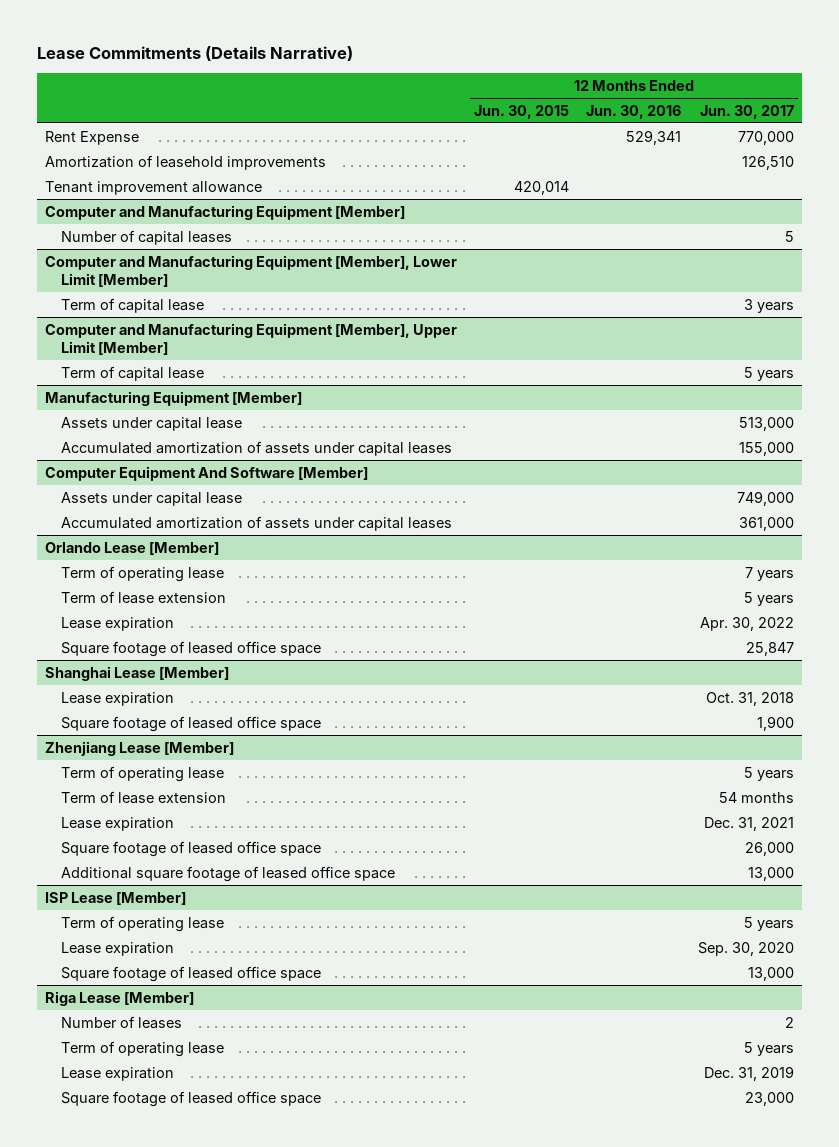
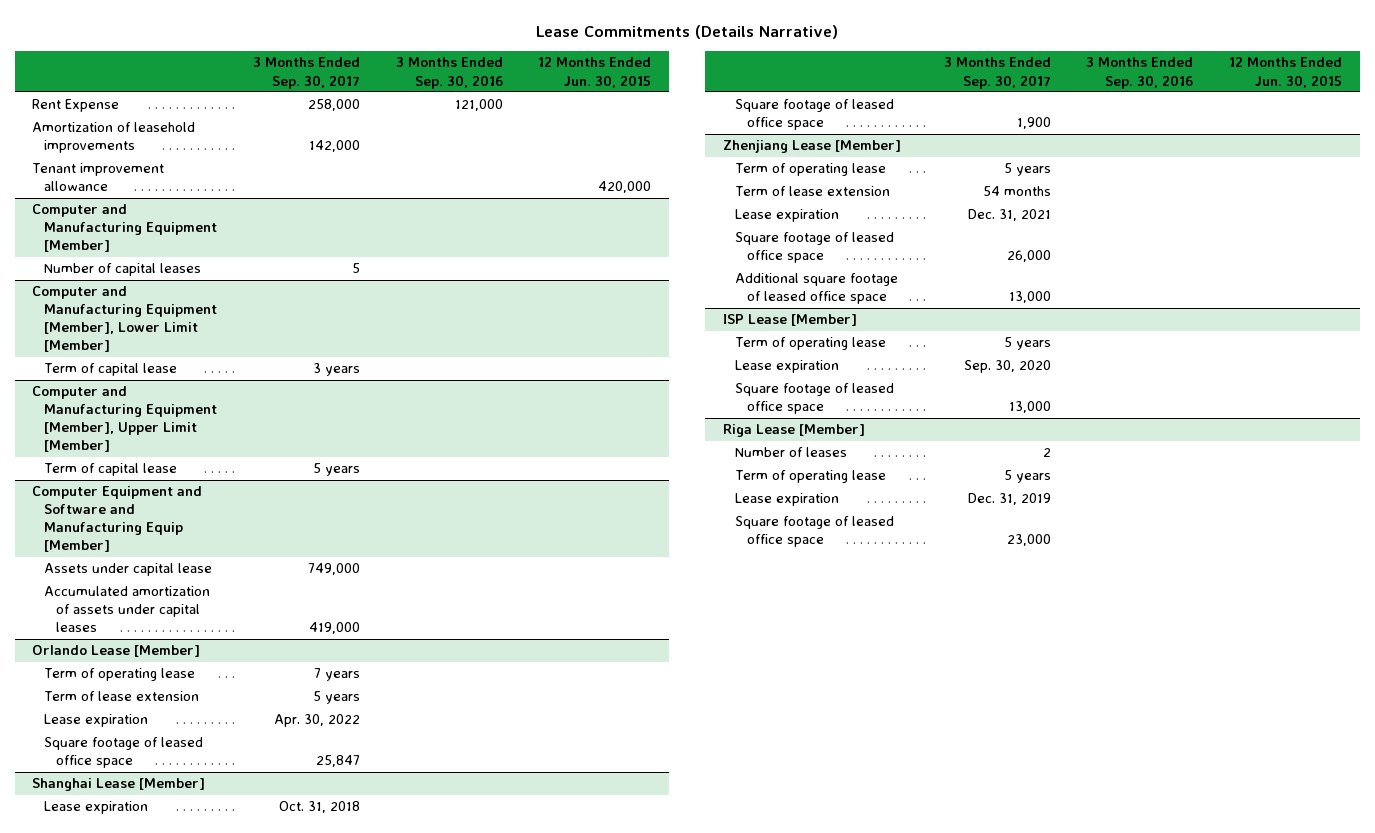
- | 12 Months Ended Jun. 30, 2015 | 12 Months Ended Jun. 30, 2016 | 12 Months Ended Jun. 30, 2017
+ | 3 Months Ended Sep. 30, 2017 | 3 Months Ended Sep. 30, 2016 | 12 Months Ended Jun. 30, 2015
- Tenant improvement allowance | 420,014 | |
+ Tenant improvement allowance | | | 420,000
- Manufacturing Equipment [Member]
- Assets under capital lease | | | 513,000
- Accumulated amortization of assets under capital leases | | | 155,000
- Computer Equipment And Software [Member]
- Assets under capital lease | | | 749,000
- Accumulated amortization of assets under capital leases | | | 361,000
+ Computer Equipment and Software and Manufacturing Equip [Member]
+ Assets under capital lease | 749,000 | |
+ Accumulated amortization of assets under capital leases | 419,000 | |

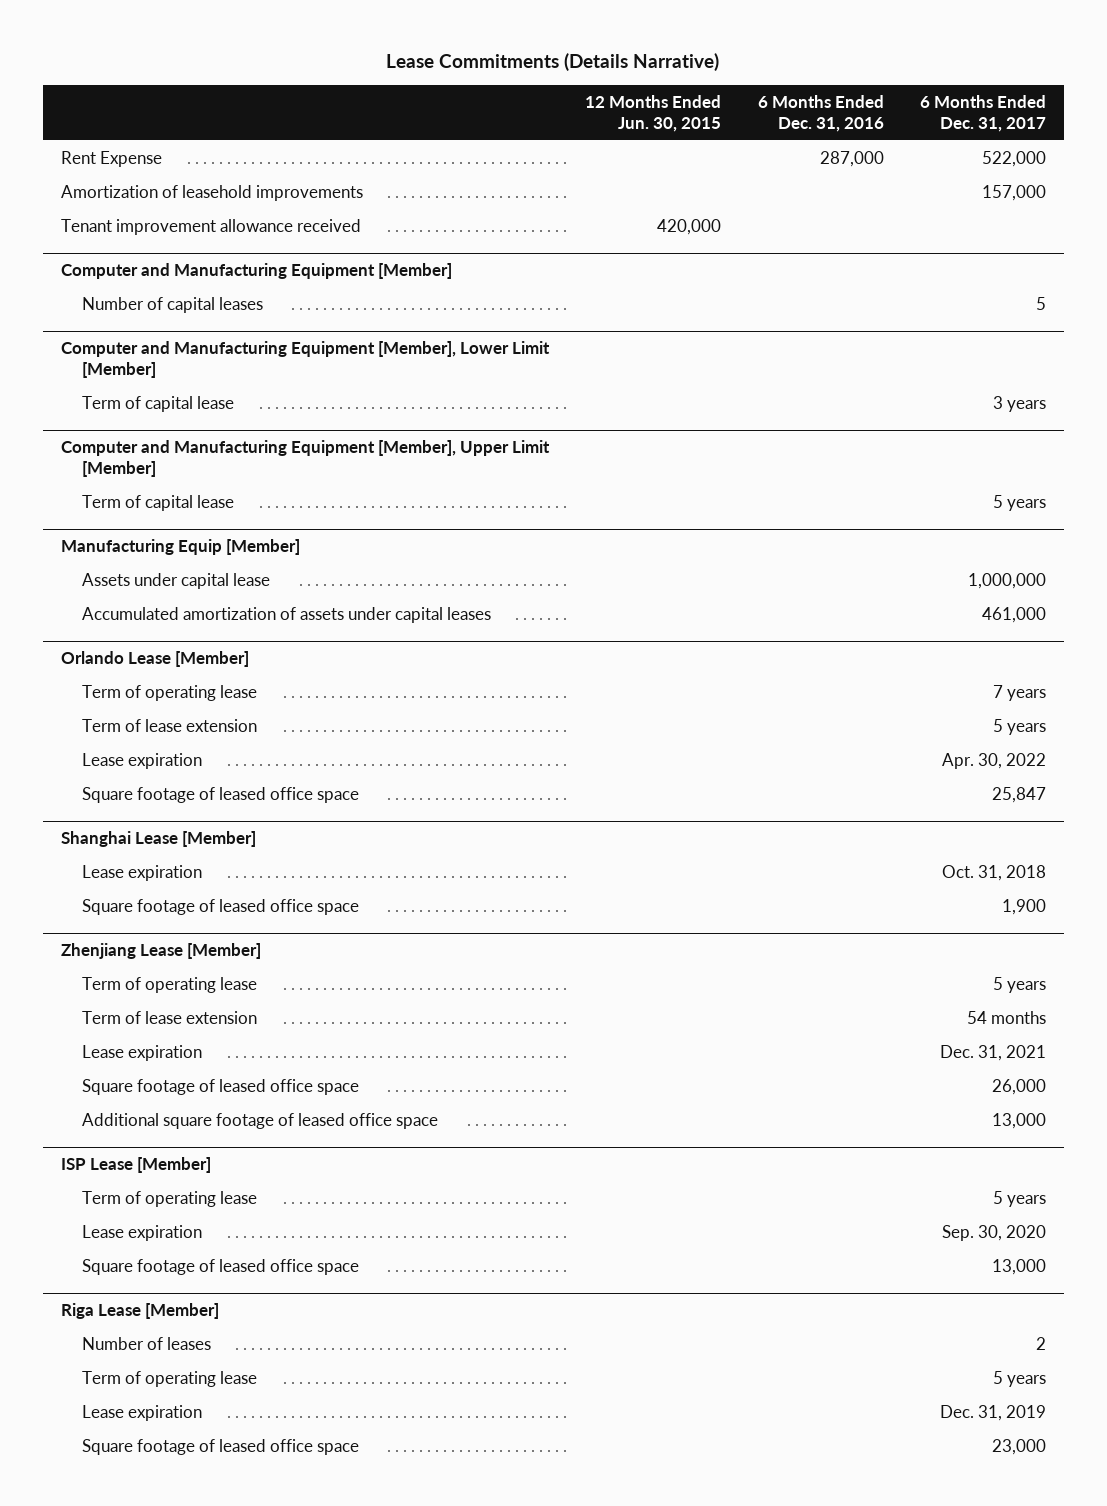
- | 3 Months Ended Sep. 30, 2017 | 3 Months Ended Sep. 30, 2016 | 12 Months Ended Jun. 30, 2015
+ | 12 Months Ended Jun. 30, 2015 | 6 Months Ended Dec. 31, 2016 | 6 Months Ended Dec. 31, 2017
- Tenant improvement allowance | | | 420,000
+ Tenant improvement allowance received | 420,000 | |
- Computer Equipment and Software and Manufacturing Equip [Member]
+ Manufacturing Equip [Member]

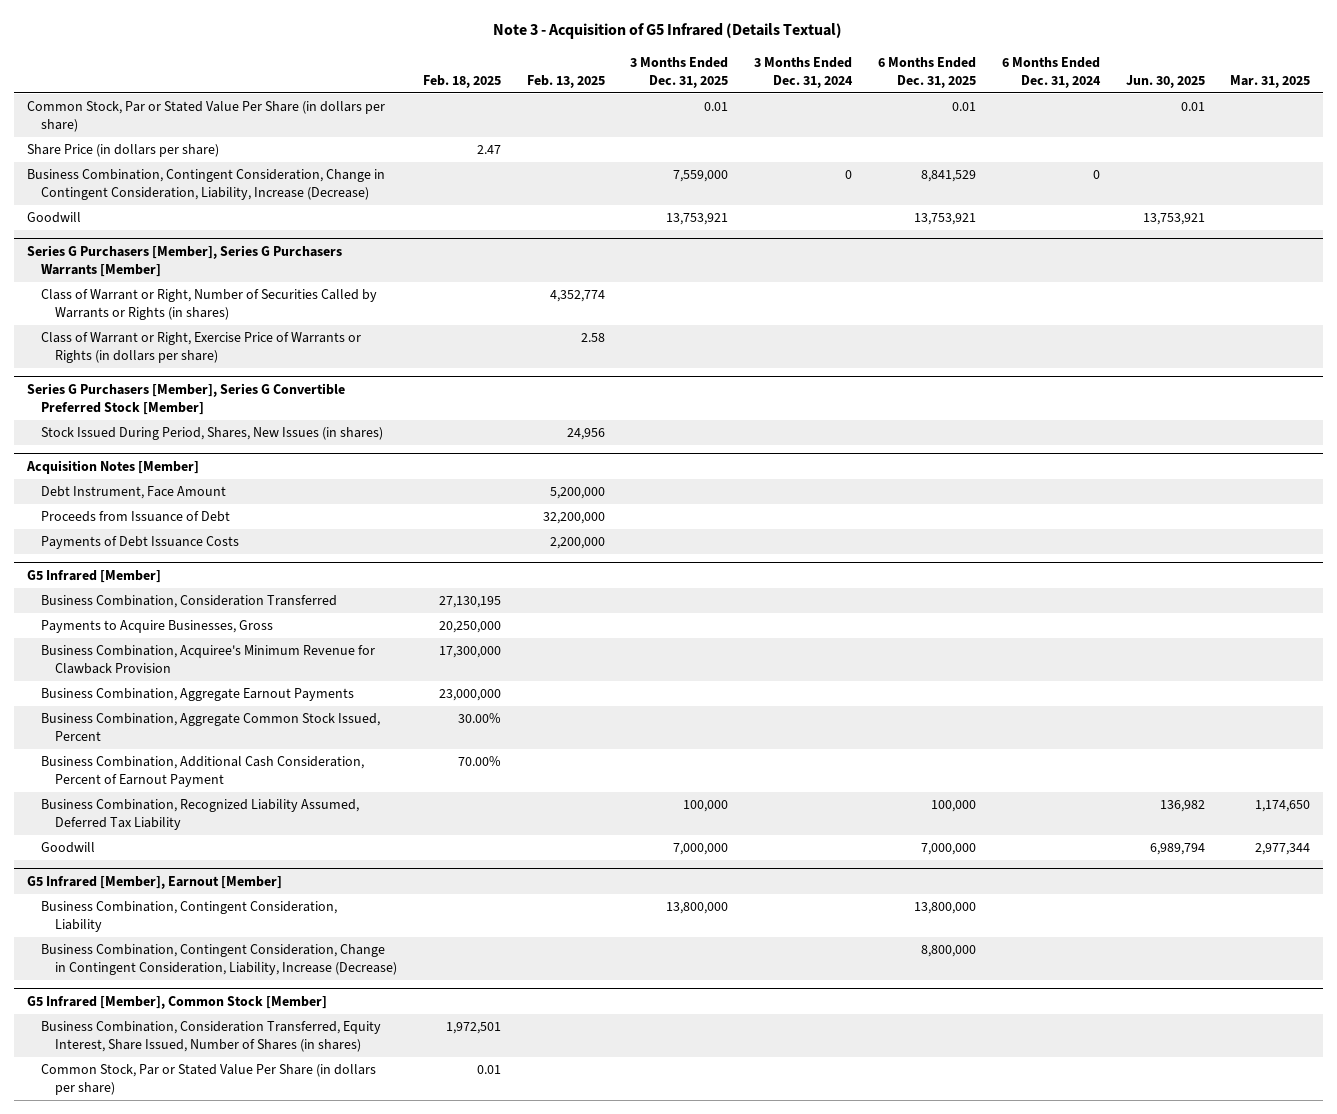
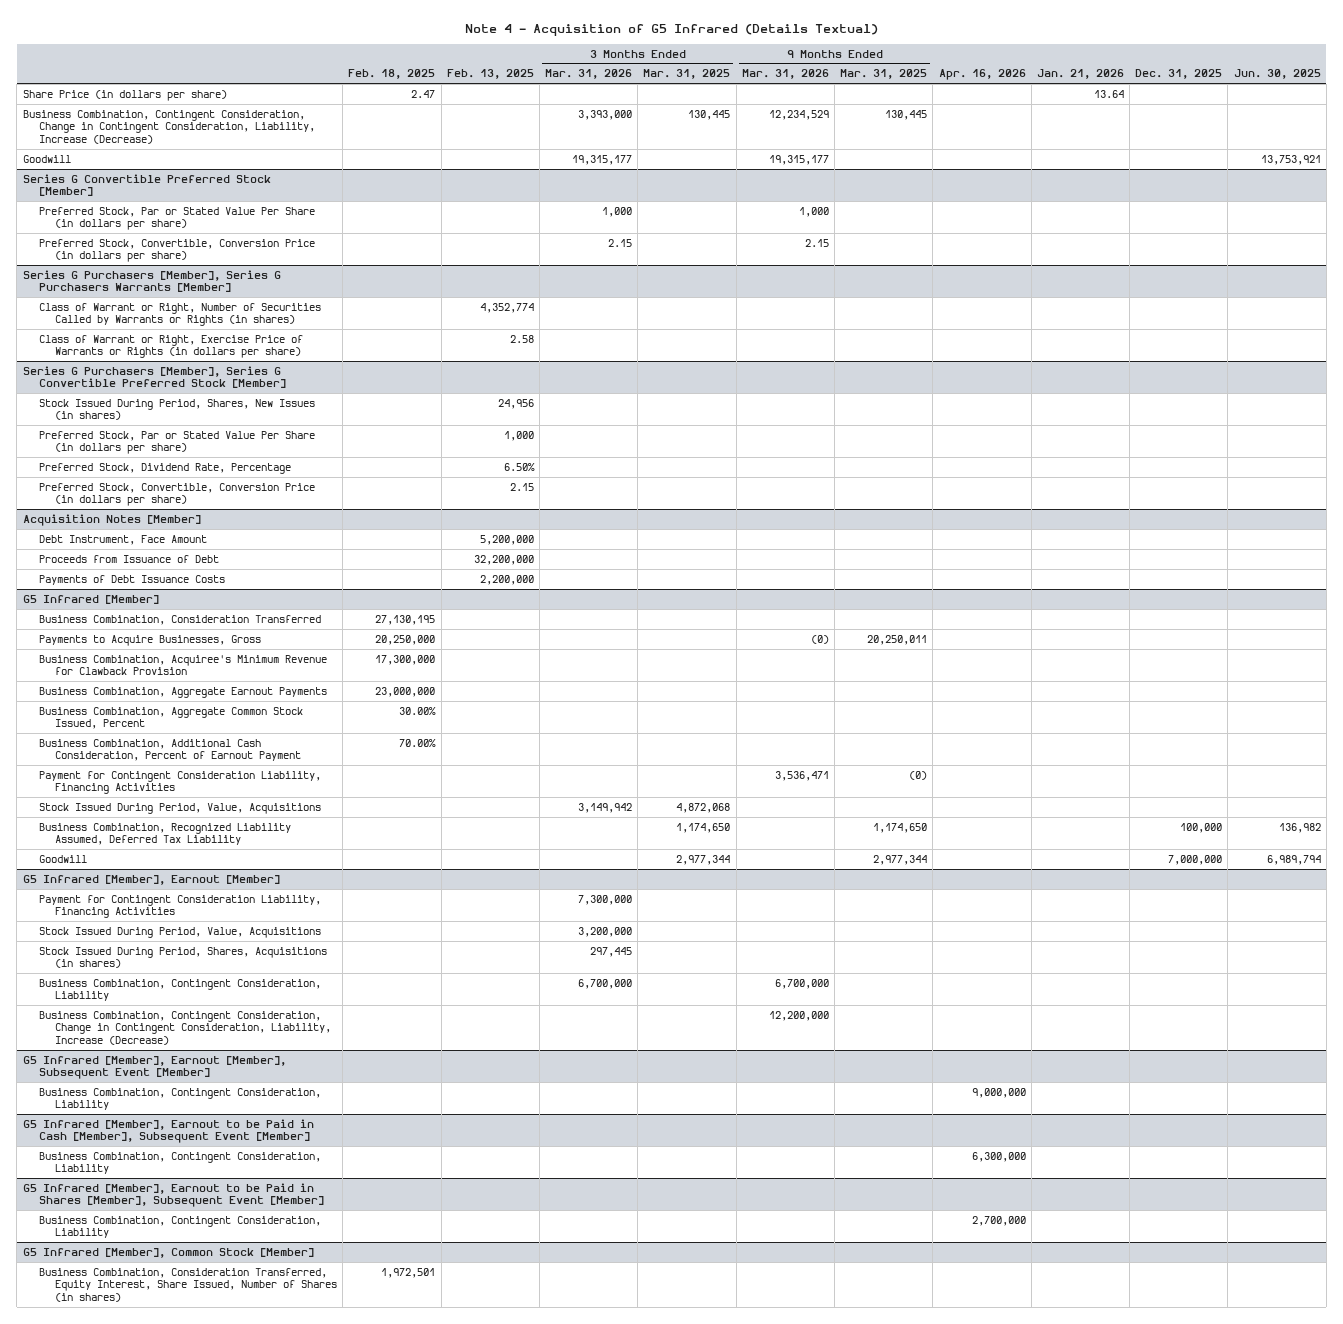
- Note 3 - Acquisition of G5 Infrared (Details Textual)
+ Note 4 - Acquisition of G5 Infrared (Details Textual)
- | Feb. 18, 2025 | Feb. 13, 2025 | 3 Months Ended Dec. 31, 2025 | 3 Months Ended Dec. 31, 2024 | 6 Months Ended Dec. 31, 2025 | 6 Months Ended Dec. 31, 2024 | Jun. 30, 2025 | Mar. 31, 2025
+ | Feb. 18, 2025 | Feb. 13, 2025 | 3 Months Ended Mar. 31, 2026 | 3 Months Ended Mar. 31, 2025 | 9 Months Ended Mar. 31, 2026 | 9 Months Ended Mar. 31, 2025 | Apr. 16, 2026 | Jan. 21, 2026 | Dec. 31, 2025 | Jun. 30, 2025
- Common Stock, Par or Stated Value Per Share (in dollars per share) | | | 0.01 | | 0.01 | | 0.01 |
+ Series G Convertible Preferred Stock [Member]
+ Preferred Stock, Par or Stated Value Per Share (in dollars per share) | | | 1,000 | | 1,000 | | | | |
+ Preferred Stock, Convertible, Conversion Price (in dollars per share) | | | 2.15 | | 2.15 | | | | |
@ Series G Purchasers [Member], Series G Convertible Preferred Stock [Member]
+ Preferred Stock, Par or Stated Value Per Share (in dollars per share) | | 1,000 | | | | | | | |
+ Preferred Stock, Dividend Rate, Percentage | | 6.50% | | | | | | | |
+ Preferred Stock, Convertible, Conversion Price (in dollars per share) | | 2.15 | | | | | | | |
@ G5 Infrared [Member]
+ Payment for Contingent Consideration Liability, Financing Activities | | | | | 3,536,471 | (0) | | | |
+ Stock Issued During Period, Value, Acquisitions | | | 3,149,942 | 4,872,068 | | | | | |
@ G5 Infrared [Member], Earnout [Member]
+ Payment for Contingent Consideration Liability, Financing Activities | | | 7,300,000 | | | | | | |
+ Stock Issued During Period, Value, Acquisitions | | | 3,200,000 | | | | | | |
+ Stock Issued During Period, Shares, Acquisitions (in shares) | | | 297,445 | | | | | | |
+ G5 Infrared [Member], Earnout [Member], Subsequent Event [Member]
+ Business Combination, Contingent Consideration, Liability | | | | | | | 9,000,000 | | |
+ G5 Infrared [Member], Earnout to be Paid in Cash [Member], Subsequent Event [Member]
+ Business Combination, Contingent Consideration, Liability | | | | | | | 6,300,000 | | |
+ G5 Infrared [Member], Earnout to be Paid in Shares [Member], Subsequent Event [Member]
+ Business Combination, Contingent Consideration, Liability | | | | | | | 2,700,000 | | |
@ G5 Infrared [Member], Common Stock [Member]
- Common Stock, Par or Stated Value Per Share (in dollars per share) | 0.01 | | | | | | |

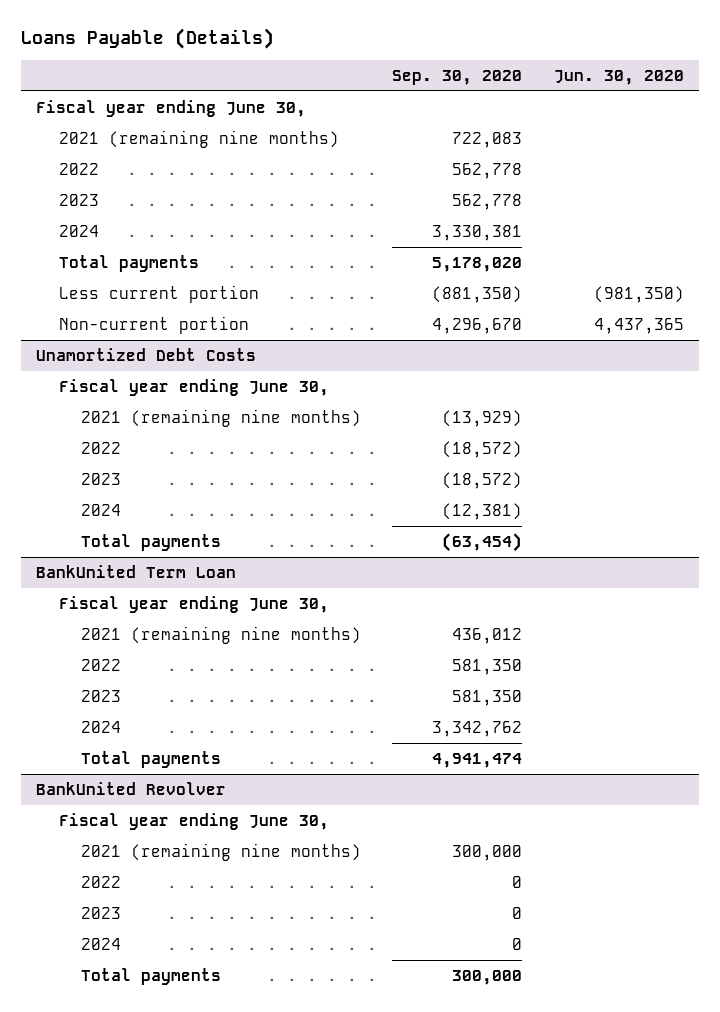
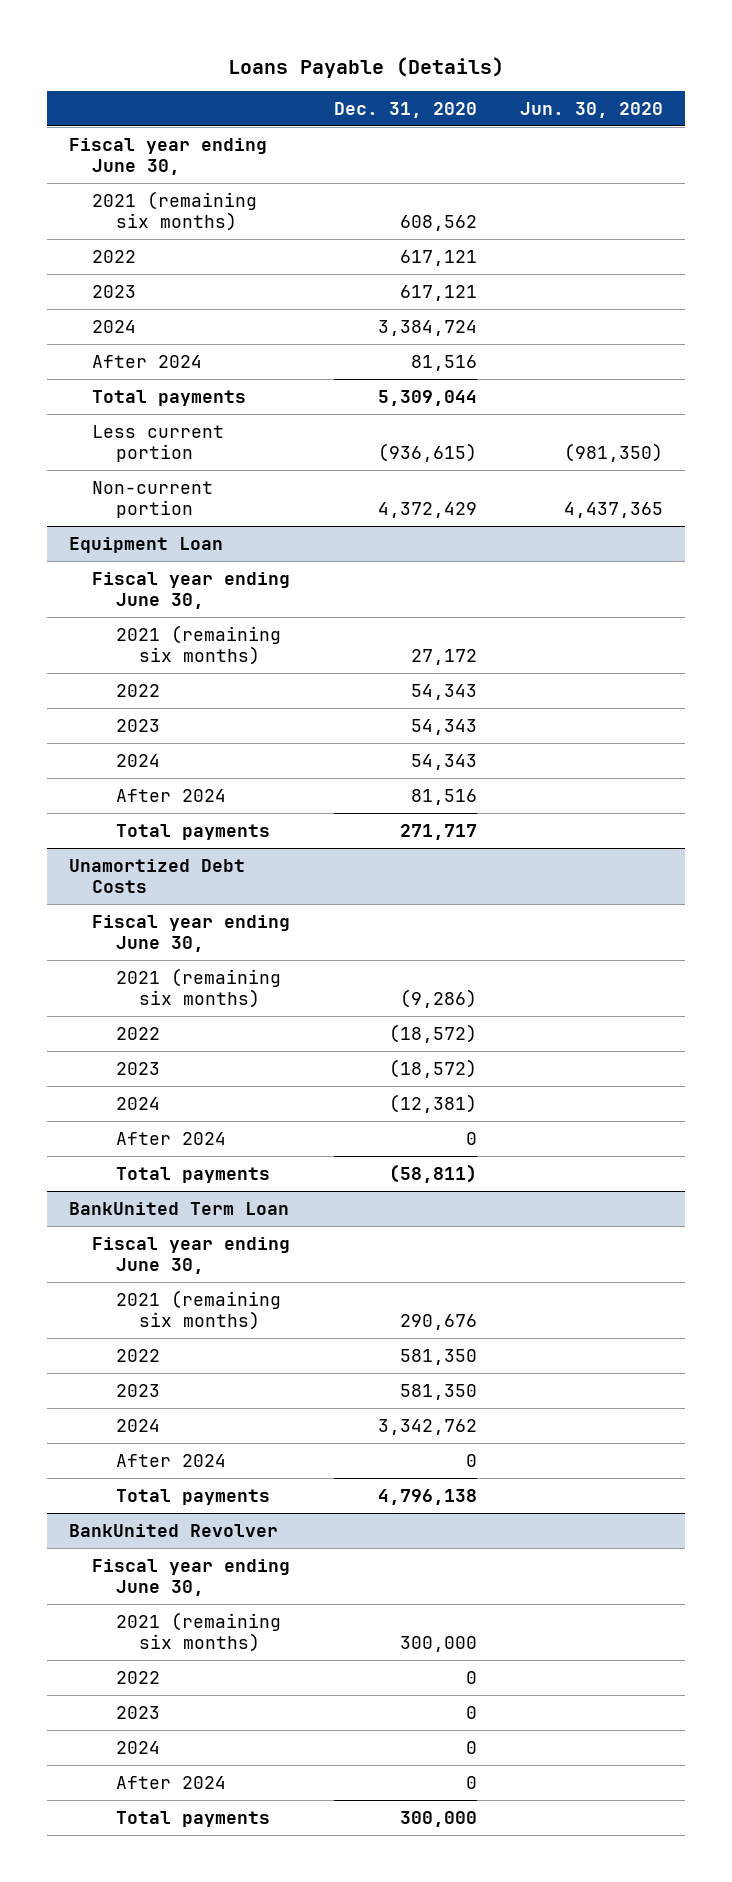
- | Sep. 30, 2020 | Jun. 30, 2020
+ | Dec. 31, 2020 | Jun. 30, 2020
- 2021 (remaining nine months) | 722,083 |
+ 2021 (remaining six months) | 608,562 |
+ After 2024 | 81,516 |
+ Equipment Loan
+ Fiscal year ending June 30,
+ 2021 (remaining six months) | 27,172 |
+ 2022 | 54,343 |
+ 2023 | 54,343 |
+ 2024 | 54,343 |
+ After 2024 | 81,516 |
+ Total payments | 271,717 |
@ Unamortized Debt Costs
- 2021 (remaining nine months) | (13,929) |
+ 2021 (remaining six months) | (9,286) |
+ After 2024 | 0 |
@ BankUnited Term Loan
- 2021 (remaining nine months) | 436,012 |
+ 2021 (remaining six months) | 290,676 |
+ After 2024 | 0 |
@ BankUnited Revolver
- 2021 (remaining nine months) | 300,000 |
+ 2021 (remaining six months) | 300,000 |
+ After 2024 | 0 |

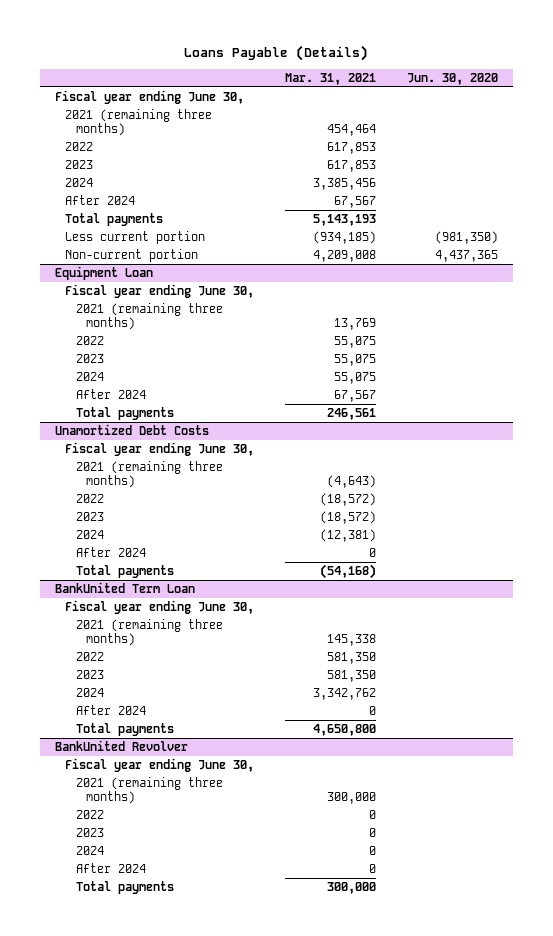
- | Dec. 31, 2020 | Jun. 30, 2020
+ | Mar. 31, 2021 | Jun. 30, 2020
- 2021 (remaining six months) | 608,562 |
+ 2021 (remaining three months) | 454,464 |
@ Equipment Loan
- 2021 (remaining six months) | 27,172 |
+ 2021 (remaining three months) | 13,769 |
@ Unamortized Debt Costs
- 2021 (remaining six months) | (9,286) |
+ 2021 (remaining three months) | (4,643) |
@ BankUnited Term Loan
- 2021 (remaining six months) | 290,676 |
+ 2021 (remaining three months) | 145,338 |
@ BankUnited Revolver
- 2021 (remaining six months) | 300,000 |
+ 2021 (remaining three months) | 300,000 |

